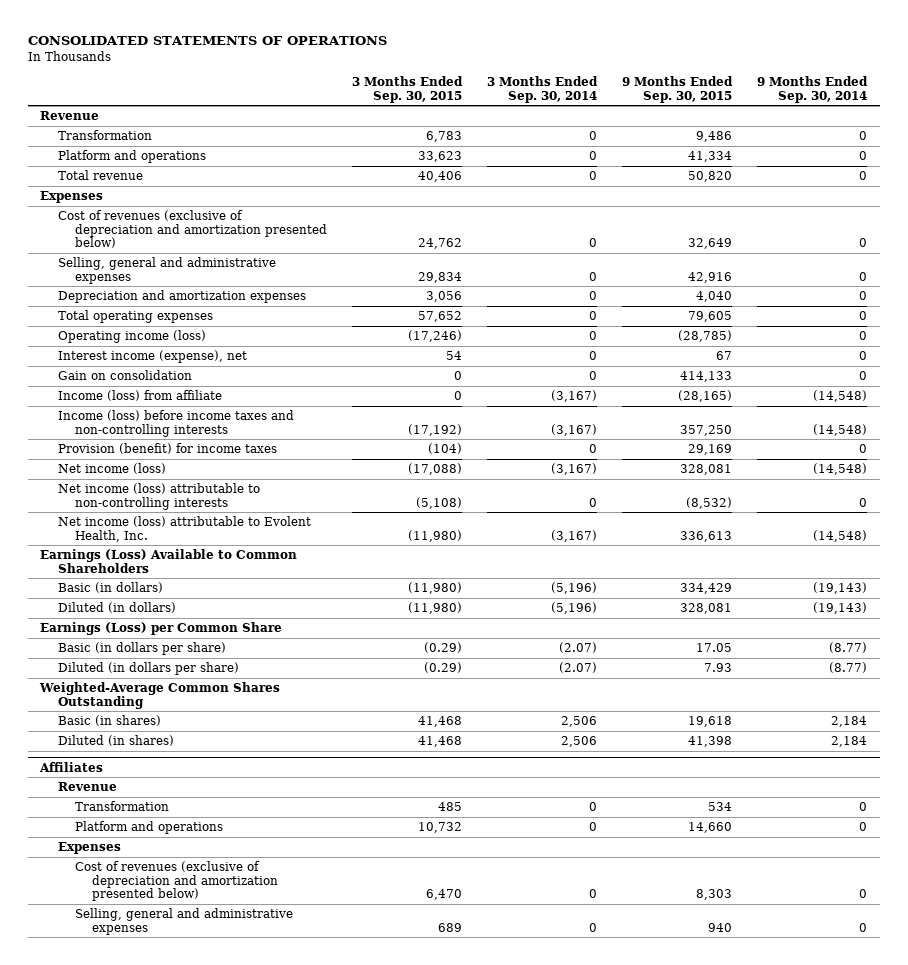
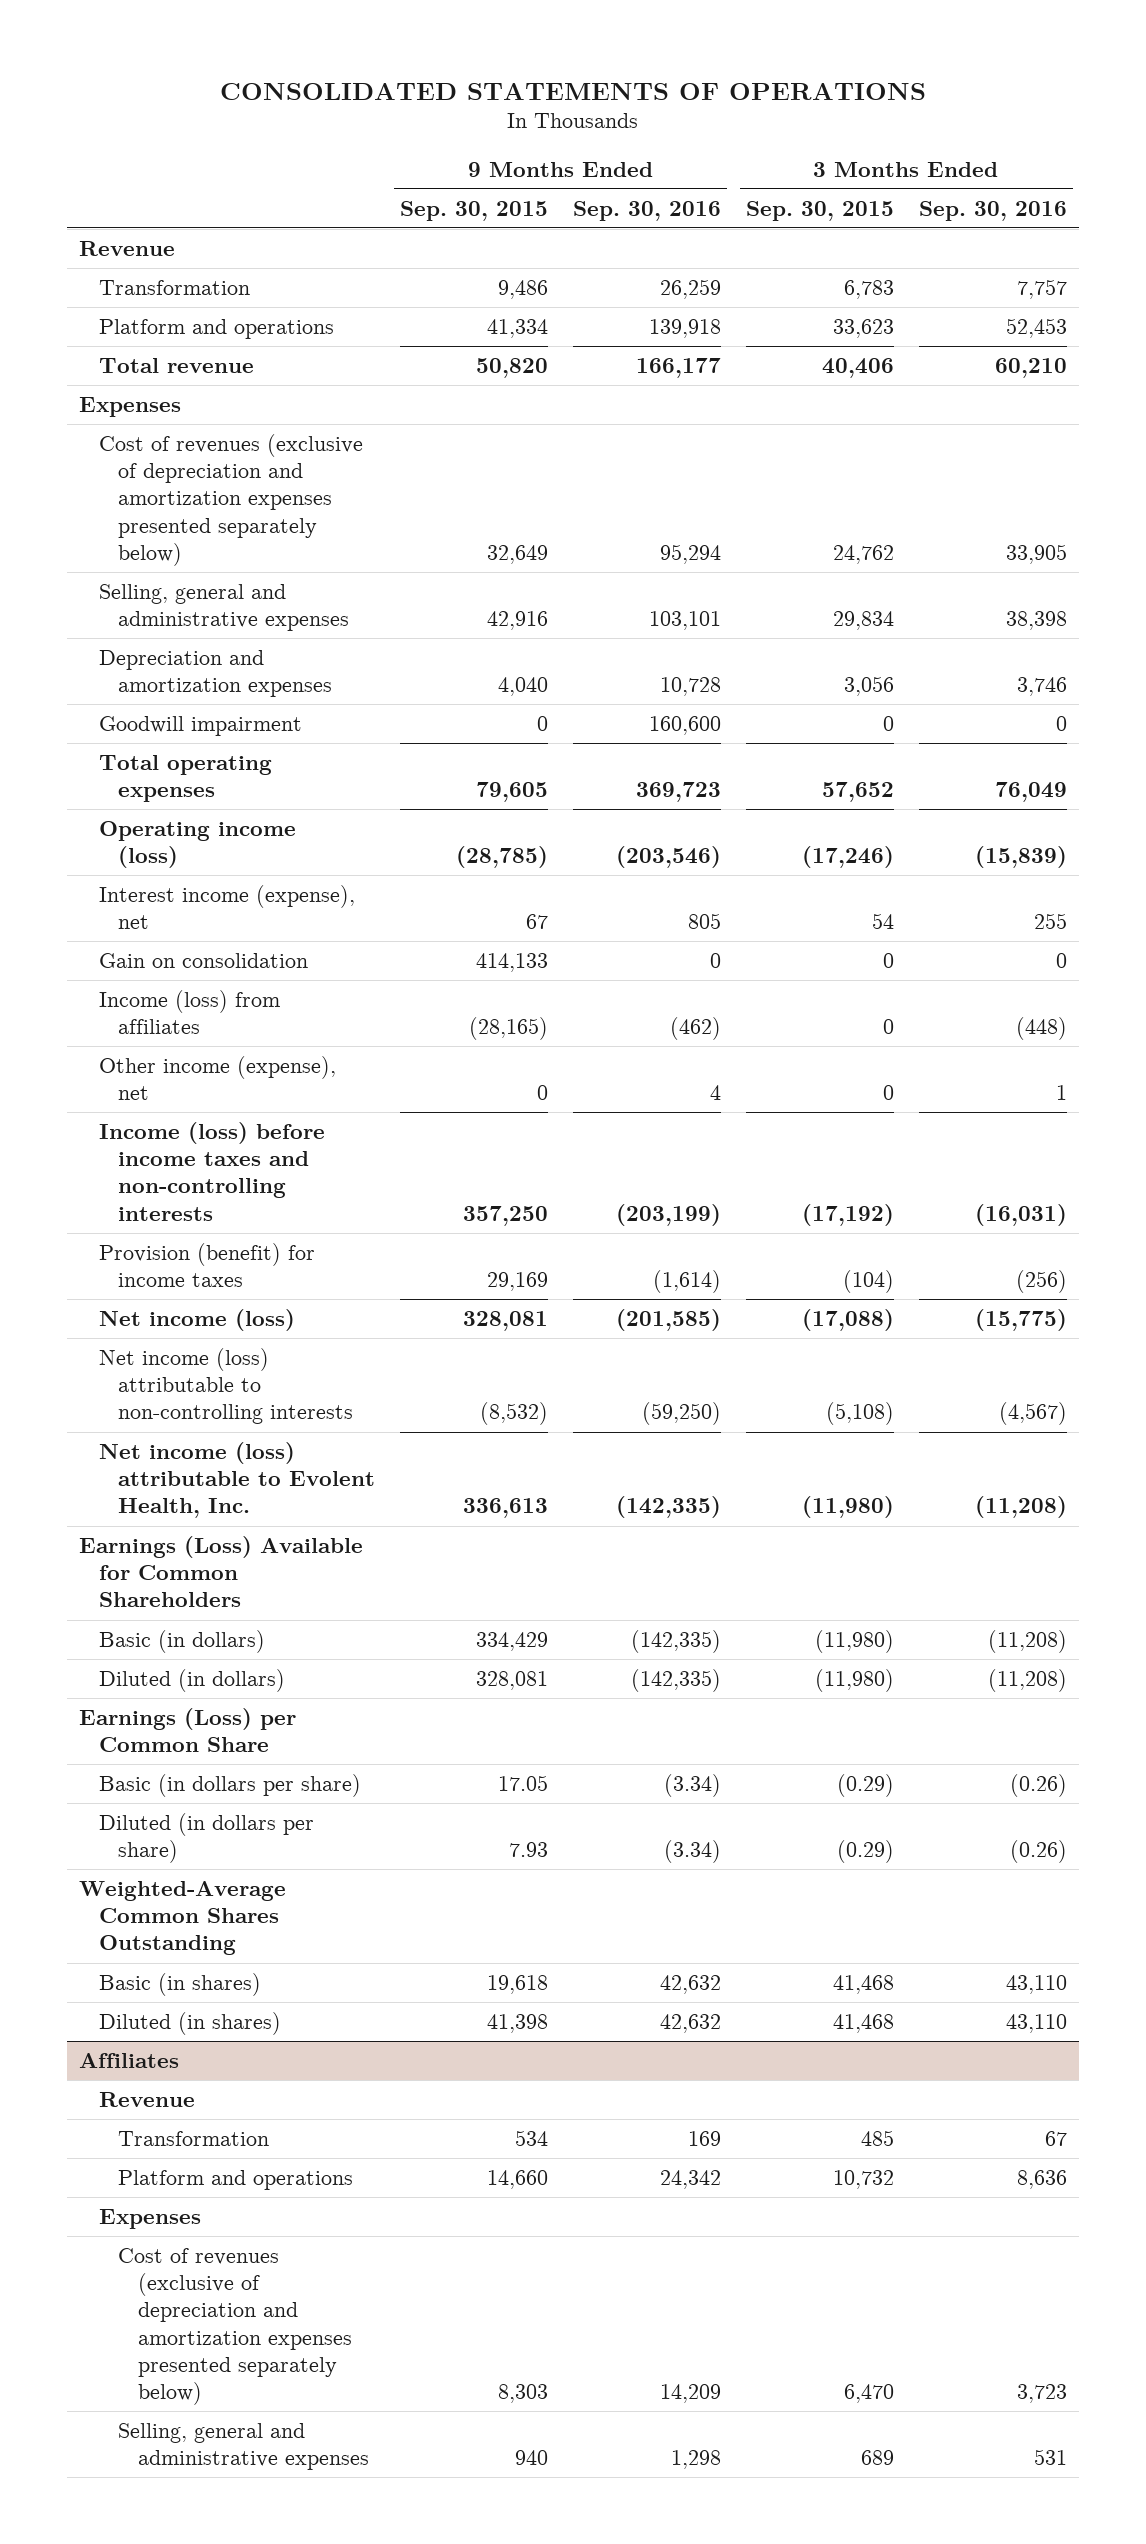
- | 3 Months Ended Sep. 30, 2015 | 3 Months Ended Sep. 30, 2014 | 9 Months Ended Sep. 30, 2015 | 9 Months Ended Sep. 30, 2014
+ | 9 Months Ended Sep. 30, 2015 | 9 Months Ended Sep. 30, 2016 | 3 Months Ended Sep. 30, 2015 | 3 Months Ended Sep. 30, 2016
- Cost of revenues (exclusive of depreciation and amortization presented below) | 24,762 | 0 | 32,649 | 0
+ Cost of revenues (exclusive of depreciation and amortization expenses presented separately below) | 32,649 | 95,294 | 24,762 | 33,905
+ Goodwill impairment | 0 | 160,600 | 0 | 0
- Income (loss) from affiliate | 0 | (3,167) | (28,165) | (14,548)
+ Income (loss) from affiliates | (28,165) | (462) | 0 | (448)
+ Other income (expense), net | 0 | 4 | 0 | 1
- Earnings (Loss) Available to Common Shareholders
+ Earnings (Loss) Available for Common Shareholders
@ Affiliates
- Cost of revenues (exclusive of depreciation and amortization presented below) | 6,470 | 0 | 8,303 | 0
+ Cost of revenues (exclusive of depreciation and amortization expenses presented separately below) | 8,303 | 14,209 | 6,470 | 3,723

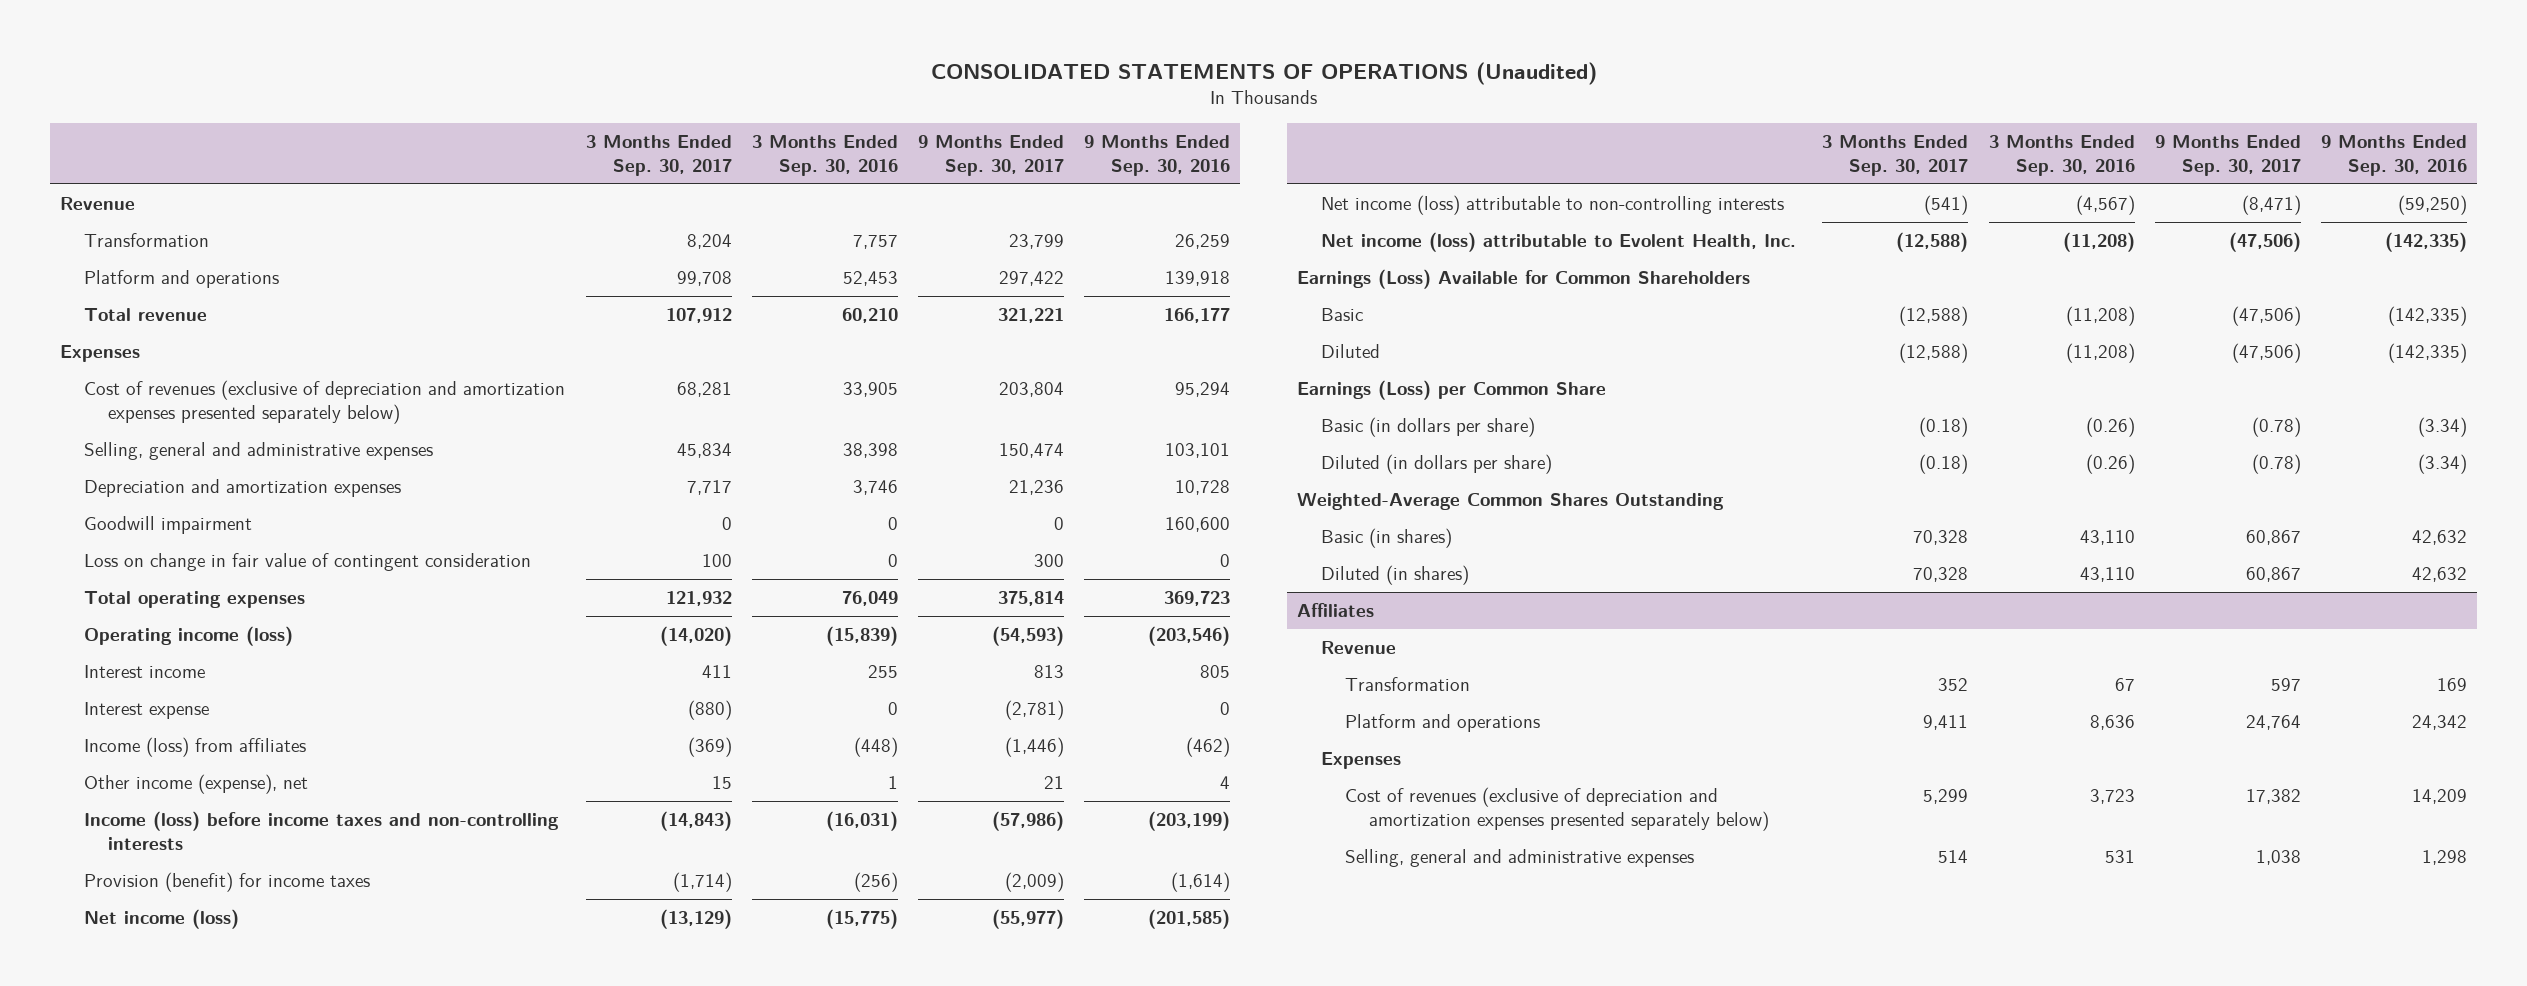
- CONSOLIDATED STATEMENTS OF OPERATIONS
+ CONSOLIDATED STATEMENTS OF OPERATIONS (Unaudited)
- | 9 Months Ended Sep. 30, 2015 | 9 Months Ended Sep. 30, 2016 | 3 Months Ended Sep. 30, 2015 | 3 Months Ended Sep. 30, 2016
+ | 3 Months Ended Sep. 30, 2017 | 3 Months Ended Sep. 30, 2016 | 9 Months Ended Sep. 30, 2017 | 9 Months Ended Sep. 30, 2016
+ Loss on change in fair value of contingent consideration | 100 | 0 | 300 | 0
- Interest income (expense), net | 67 | 805 | 54 | 255
- Gain on consolidation | 414,133 | 0 | 0 | 0
+ Interest income | 411 | 255 | 813 | 805
+ Interest expense | (880) | 0 | (2,781) | 0
- Basic (in dollars) | 334,429 | (142,335) | (11,980) | (11,208)
- Diluted (in dollars) | 328,081 | (142,335) | (11,980) | (11,208)
+ Basic | (12,588) | (11,208) | (47,506) | (142,335)
+ Diluted | (12,588) | (11,208) | (47,506) | (142,335)

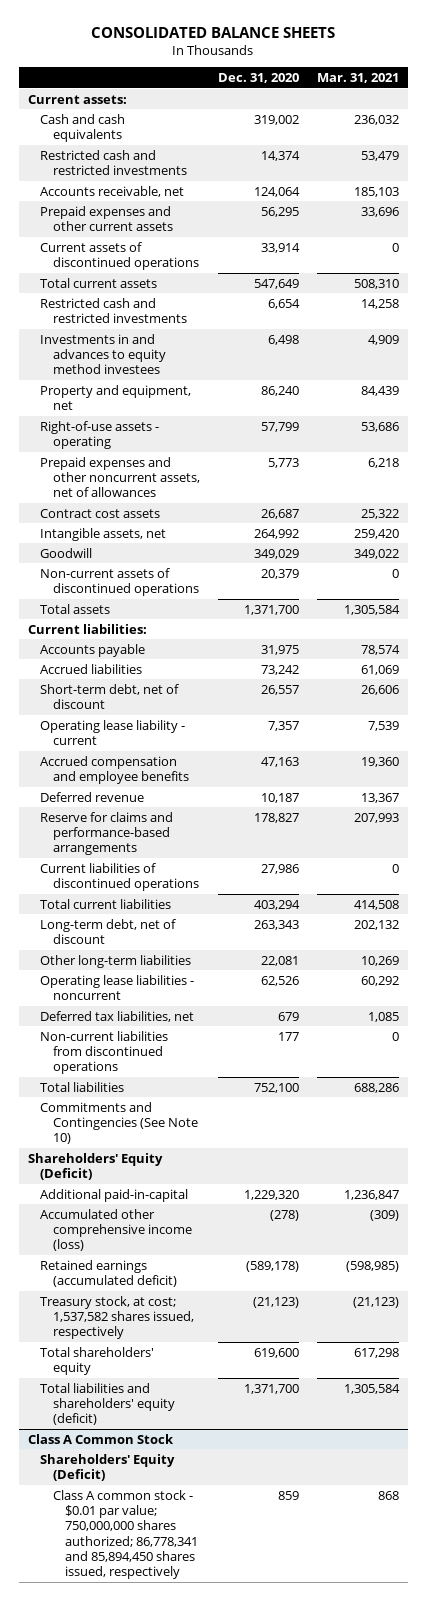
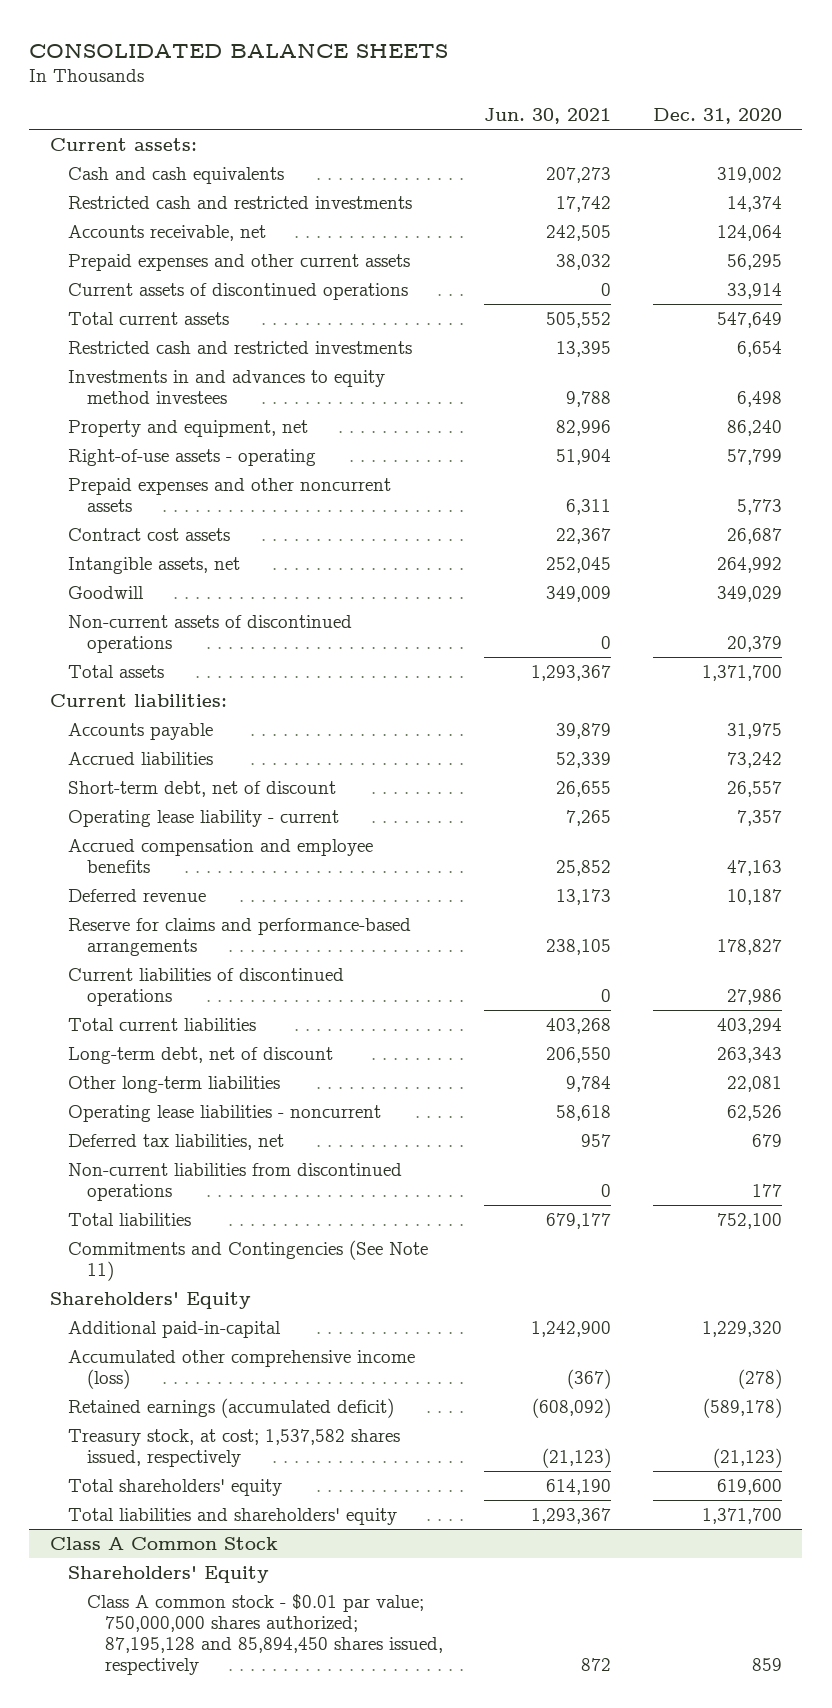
- | Dec. 31, 2020 | Mar. 31, 2021
+ | Jun. 30, 2021 | Dec. 31, 2020
- Prepaid expenses and other noncurrent assets, net of allowances | 5,773 | 6,218
+ Prepaid expenses and other noncurrent assets | 6,311 | 5,773
- Commitments and Contingencies (See Note 10)
- Shareholders' Equity (Deficit)
+ Commitments and Contingencies (See Note 11)
+ Shareholders' Equity
- Total liabilities and shareholders' equity (deficit) | 1,371,700 | 1,305,584
+ Total liabilities and shareholders' equity | 1,293,367 | 1,371,700
@ Class A Common Stock
- Shareholders' Equity (Deficit)
- Class A common stock - $0.01 par value; 750,000,000 shares authorized; 86,778,341 and 85,894,450 shares issued, respectively | 859 | 868
+ Shareholders' Equity
+ Class A common stock - $0.01 par value; 750,000,000 shares authorized; 87,195,128 and 85,894,450 shares issued, respectively | 872 | 859

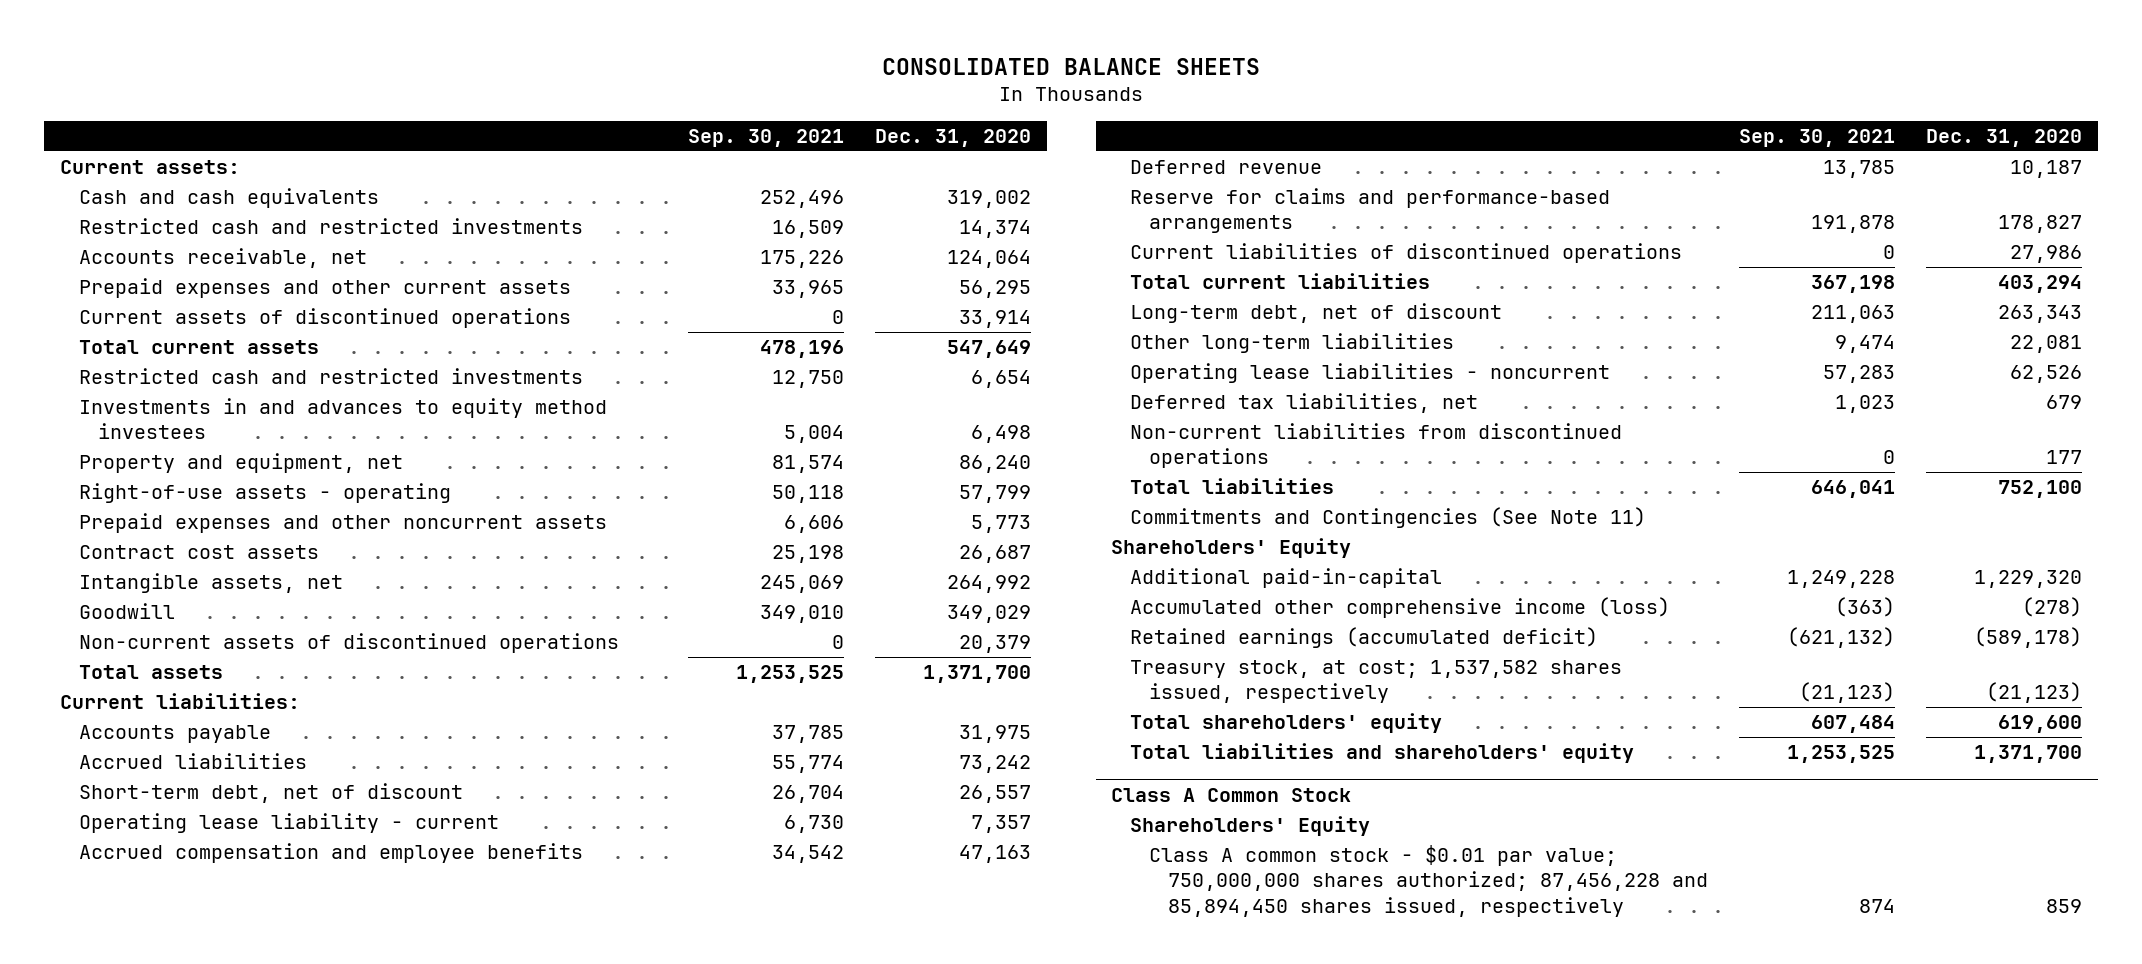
- | Jun. 30, 2021 | Dec. 31, 2020
+ | Sep. 30, 2021 | Dec. 31, 2020
@ Class A Common Stock
- Class A common stock - $0.01 par value; 750,000,000 shares authorized; 87,195,128 and 85,894,450 shares issued, respectively | 872 | 859
+ Class A common stock - $0.01 par value; 750,000,000 shares authorized; 87,456,228 and 85,894,450 shares issued, respectively | 874 | 859

